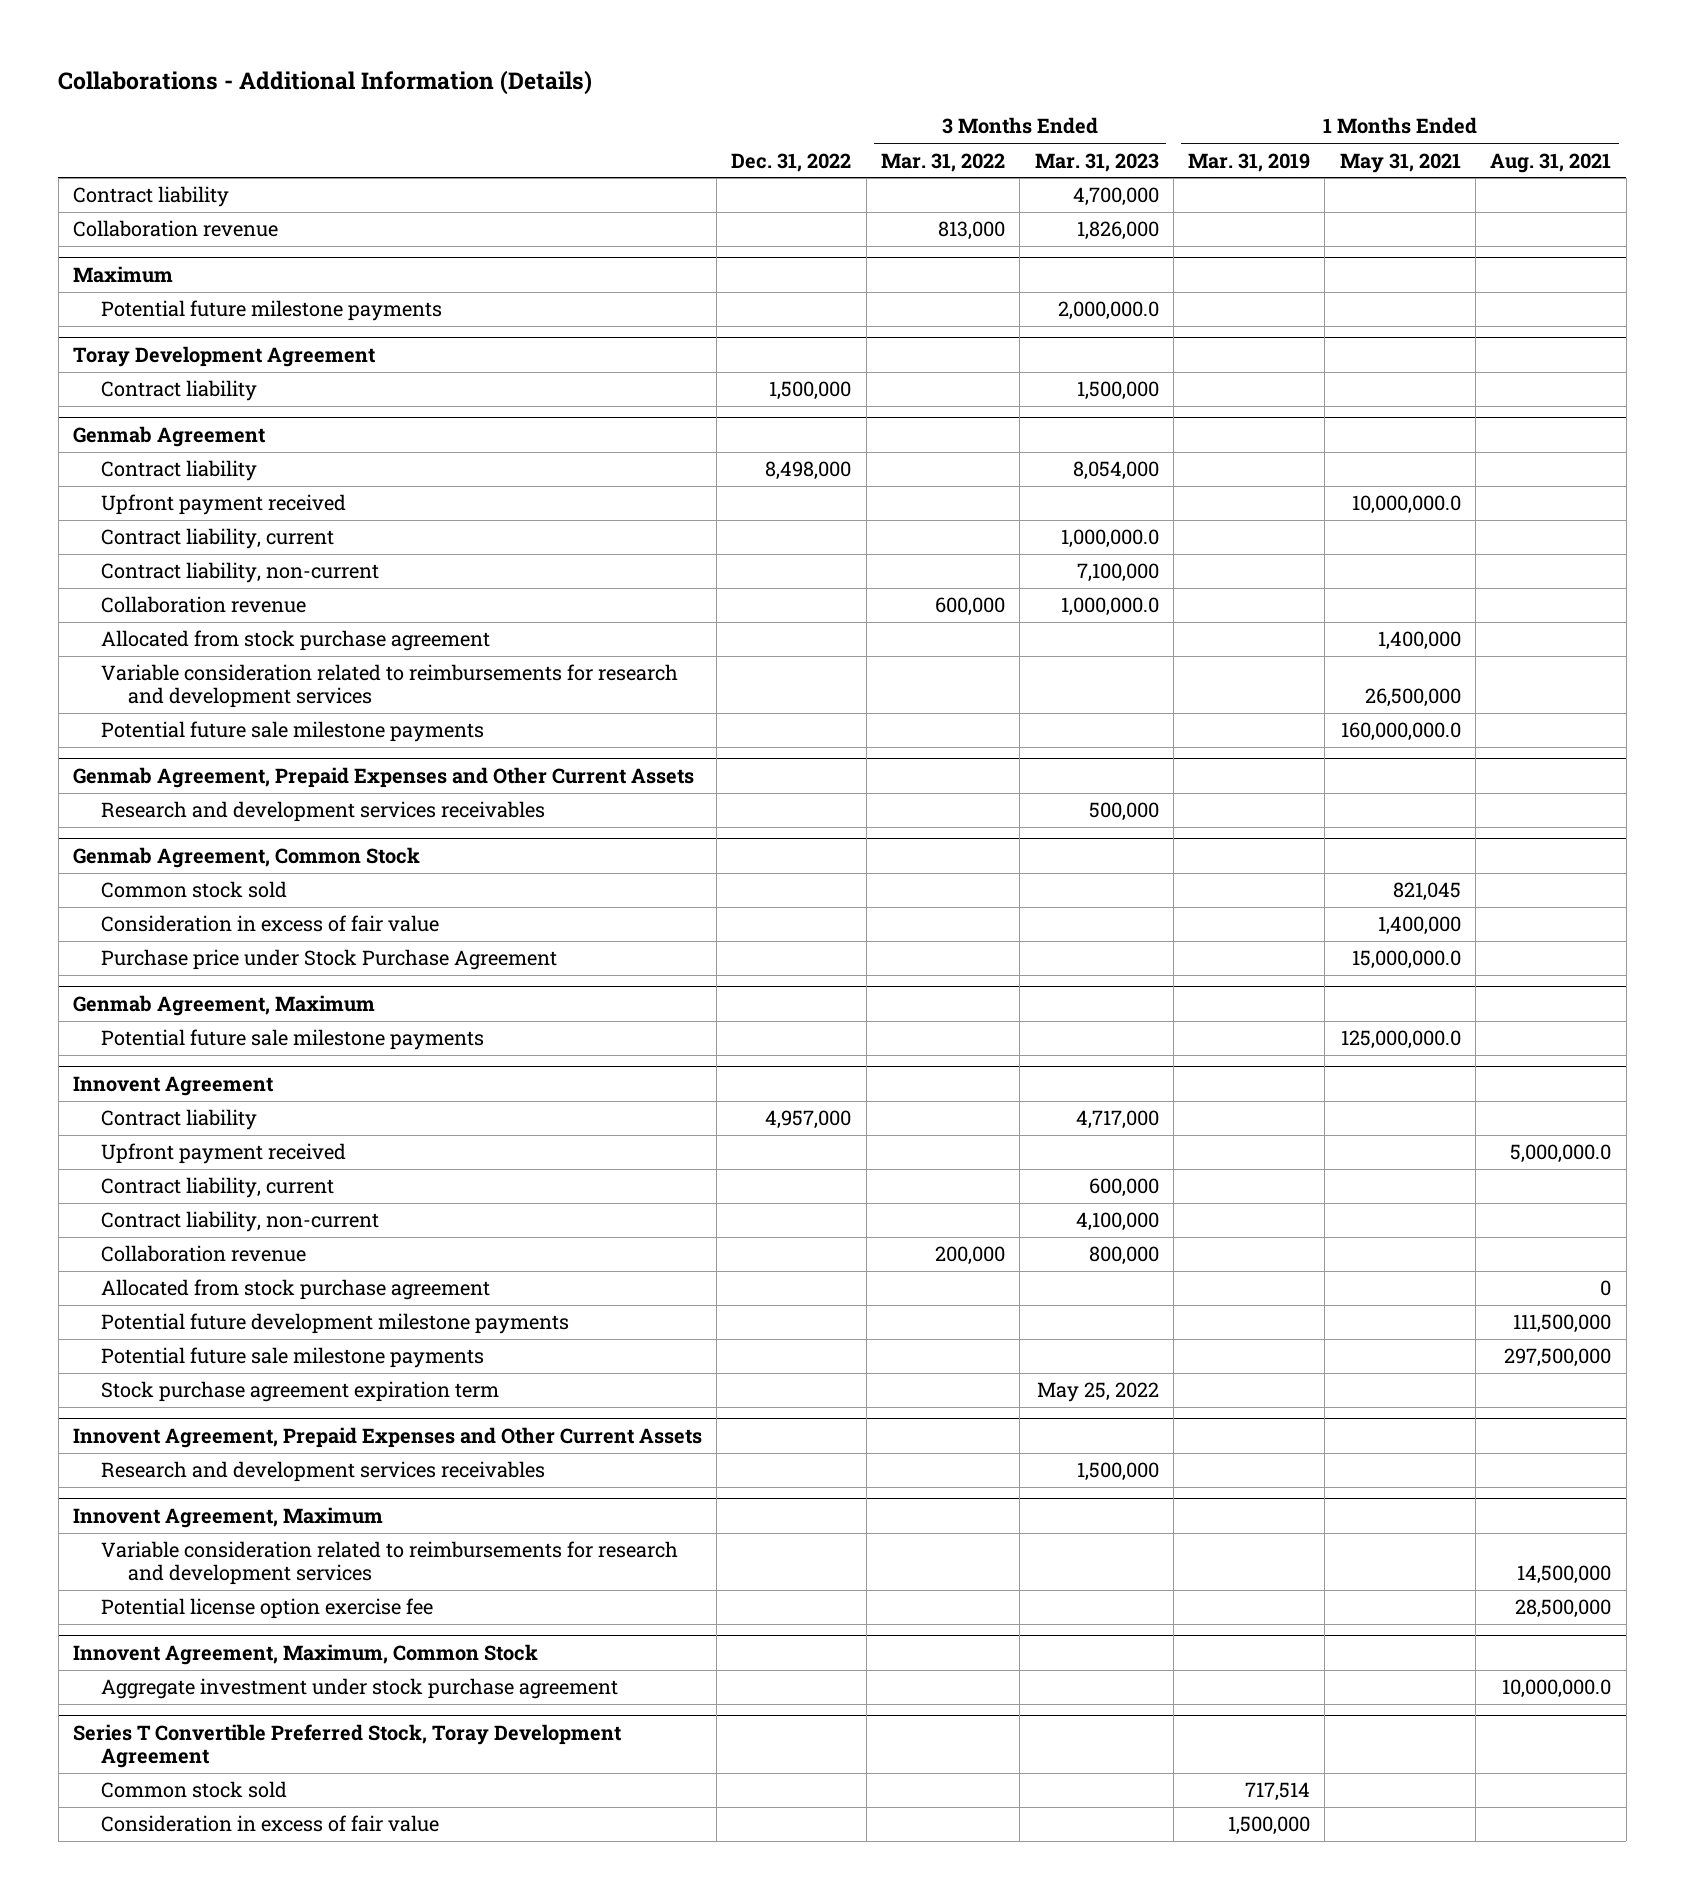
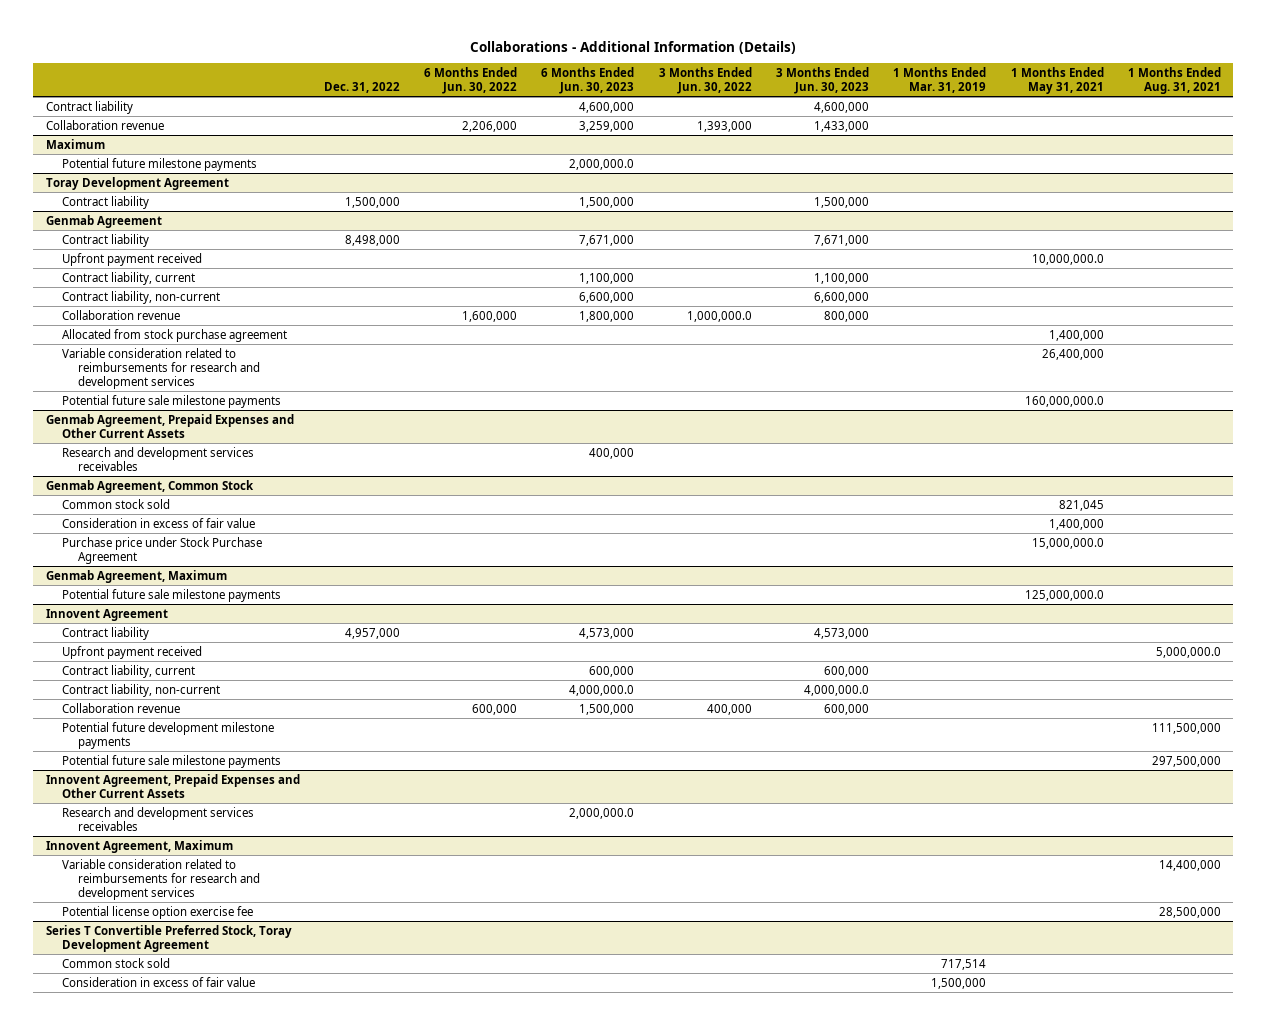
- | Dec. 31, 2022 | 3 Months Ended Mar. 31, 2022 | 3 Months Ended Mar. 31, 2023 | 1 Months Ended Mar. 31, 2019 | 1 Months Ended May 31, 2021 | 1 Months Ended Aug. 31, 2021
+ | Dec. 31, 2022 | 6 Months Ended Jun. 30, 2022 | 6 Months Ended Jun. 30, 2023 | 3 Months Ended Jun. 30, 2022 | 3 Months Ended Jun. 30, 2023 | 1 Months Ended Mar. 31, 2019 | 1 Months Ended May 31, 2021 | 1 Months Ended Aug. 31, 2021
@ Genmab Agreement
- Variable consideration related to reimbursements for research and development services | | | | | 26,500,000 |
+ Variable consideration related to reimbursements for research and development services | | | | | | | 26,400,000 |
@ Innovent Agreement
- Allocated from stock purchase agreement | | | | | | 0
- Stock purchase agreement expiration term | | | May 25, 2022 | | |
@ Innovent Agreement, Maximum
- Variable consideration related to reimbursements for research and development services | | | | | | 14,500,000
+ Variable consideration related to reimbursements for research and development services | | | | | | | | 14,400,000
- Innovent Agreement, Maximum, Common Stock
- Aggregate investment under stock purchase agreement | | | | | | 10,000,000.0

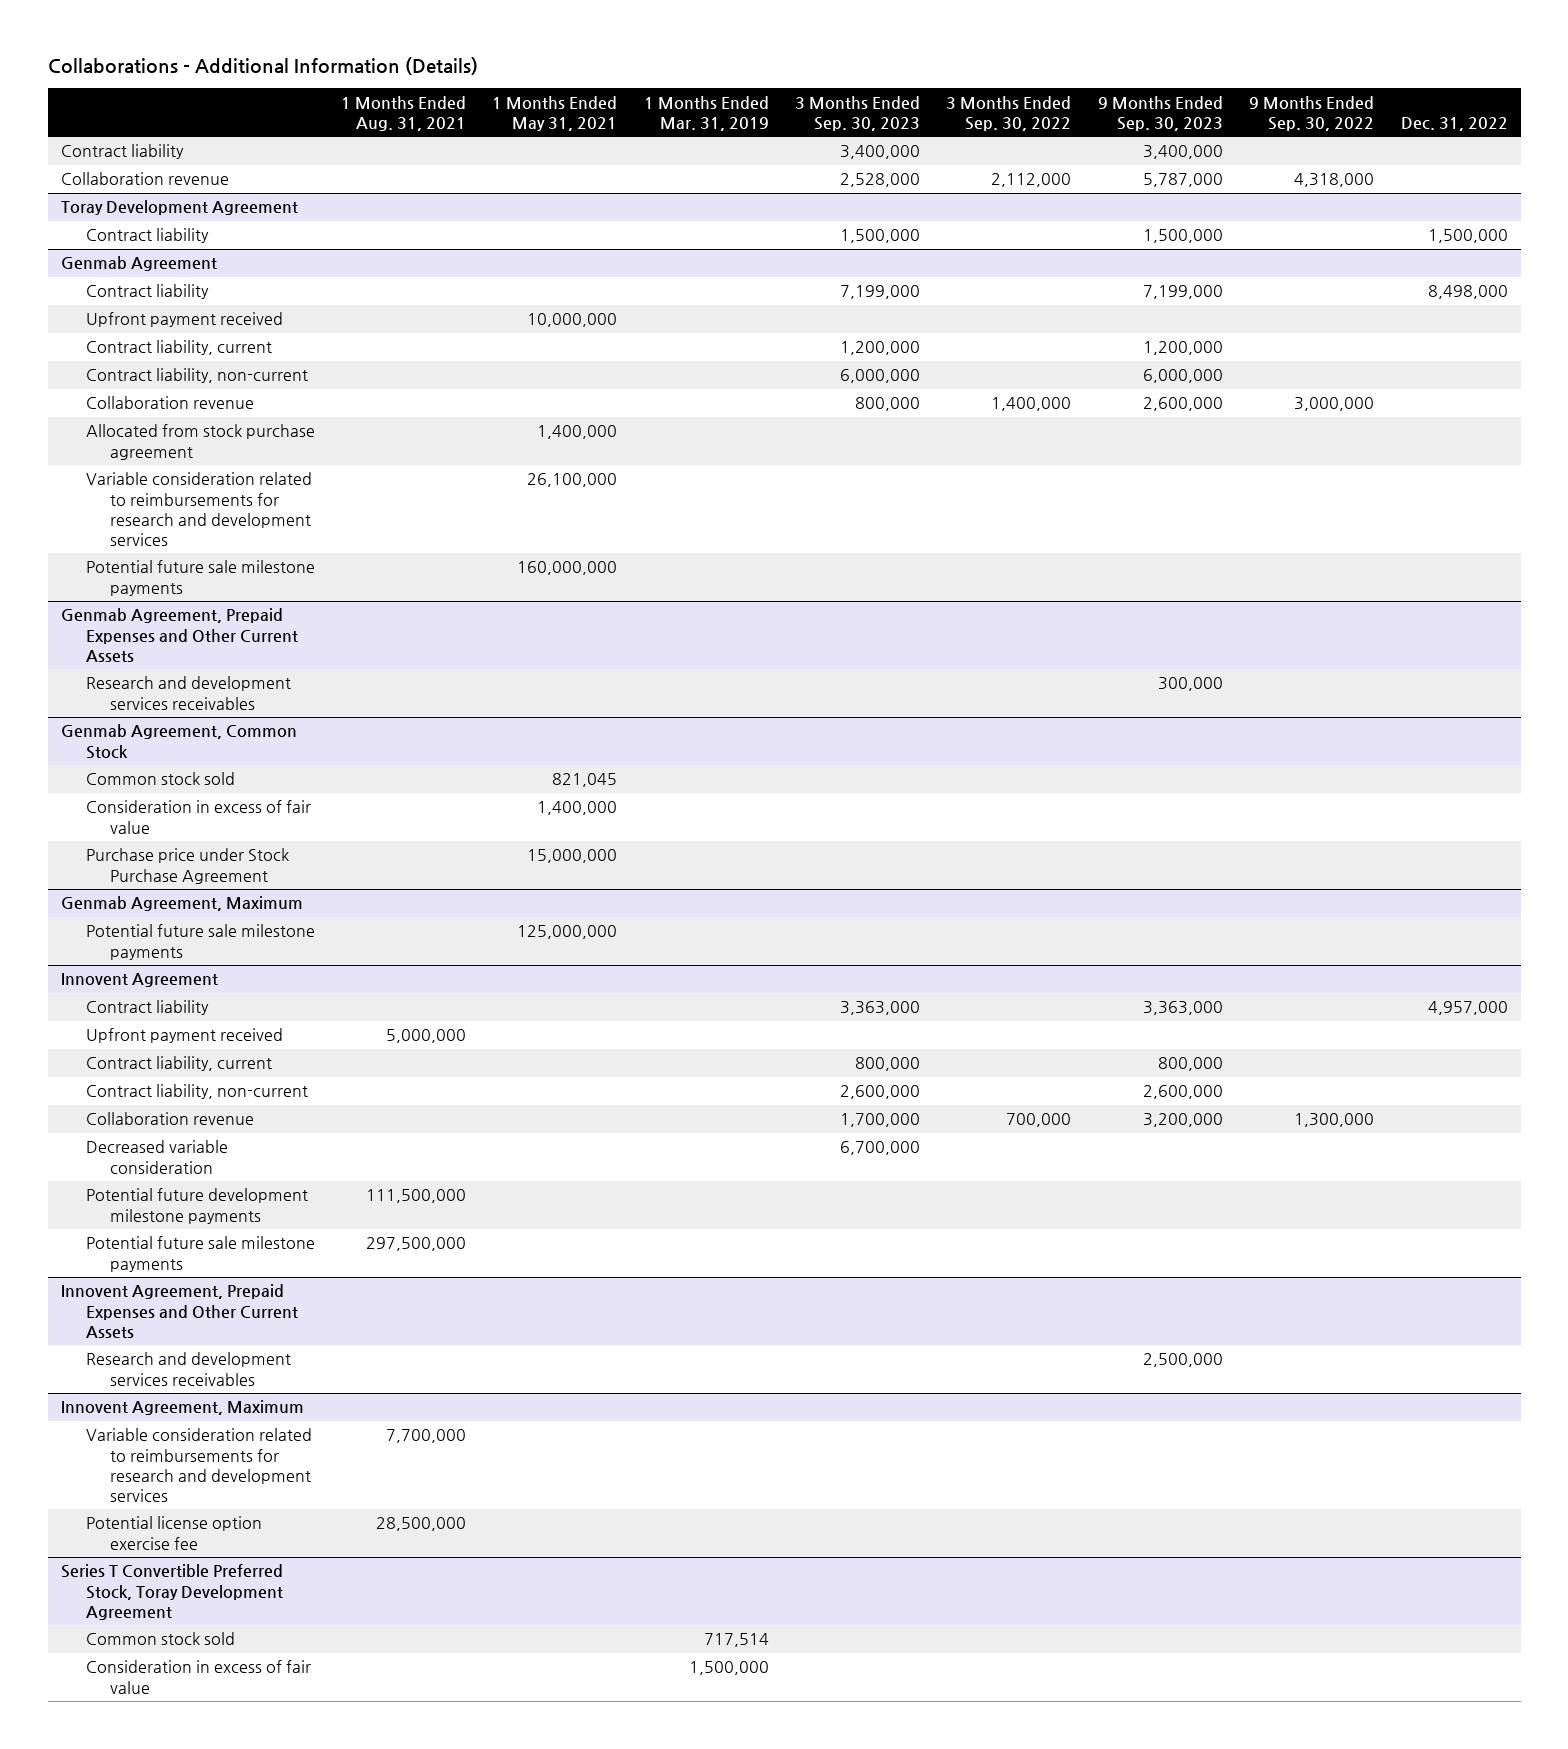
- | Dec. 31, 2022 | 6 Months Ended Jun. 30, 2022 | 6 Months Ended Jun. 30, 2023 | 3 Months Ended Jun. 30, 2022 | 3 Months Ended Jun. 30, 2023 | 1 Months Ended Mar. 31, 2019 | 1 Months Ended May 31, 2021 | 1 Months Ended Aug. 31, 2021
+ | 1 Months Ended Aug. 31, 2021 | 1 Months Ended May 31, 2021 | 1 Months Ended Mar. 31, 2019 | 3 Months Ended Sep. 30, 2023 | 3 Months Ended Sep. 30, 2022 | 9 Months Ended Sep. 30, 2023 | 9 Months Ended Sep. 30, 2022 | Dec. 31, 2022
- Maximum
- Potential future milestone payments | | | 2,000,000.0 | | | | |
@ Genmab Agreement
- Upfront payment received | | | | | | | 10,000,000.0 |
+ Upfront payment received | | 10,000,000 | | | | | |
- Variable consideration related to reimbursements for research and development services | | | | | | | 26,400,000 |
- Potential future sale milestone payments | | | | | | | 160,000,000.0 |
+ Variable consideration related to reimbursements for research and development services | | 26,100,000 | | | | | |
+ Potential future sale milestone payments | | 160,000,000 | | | | | |
@ Genmab Agreement, Common Stock
- Purchase price under Stock Purchase Agreement | | | | | | | 15,000,000.0 |
+ Purchase price under Stock Purchase Agreement | | 15,000,000 | | | | | |
@ Genmab Agreement, Maximum
- Potential future sale milestone payments | | | | | | | 125,000,000.0 |
+ Potential future sale milestone payments | | 125,000,000 | | | | | |
@ Innovent Agreement
- Upfront payment received | | | | | | | | 5,000,000.0
+ Upfront payment received | 5,000,000 | | | | | | |
+ Decreased variable consideration | | | | 6,700,000 | | | |
@ Innovent Agreement, Maximum
- Variable consideration related to reimbursements for research and development services | | | | | | | | 14,400,000
+ Variable consideration related to reimbursements for research and development services | 7,700,000 | | | | | | |

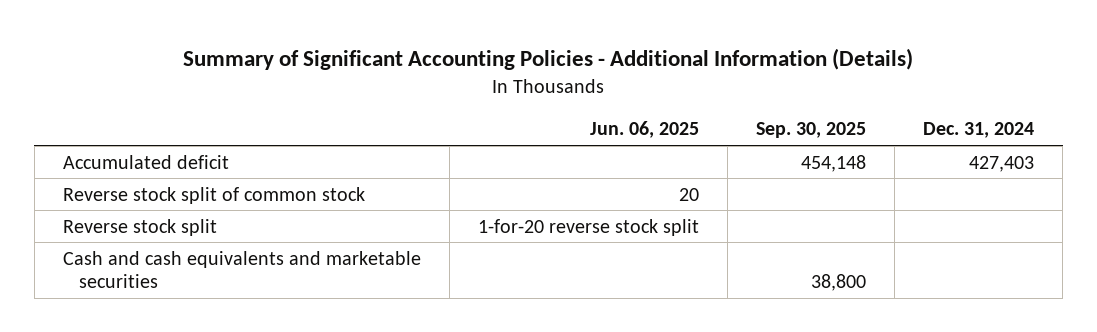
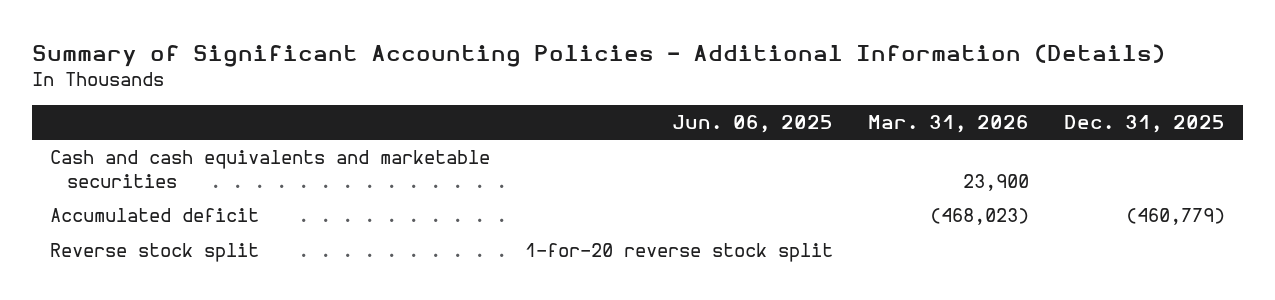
- | Jun. 06, 2025 | Sep. 30, 2025 | Dec. 31, 2024
+ | Jun. 06, 2025 | Mar. 31, 2026 | Dec. 31, 2025
moved up: Cash and cash equivalents and marketable securities | | 23,900 |
- Reverse stock split of common stock | 20 | |

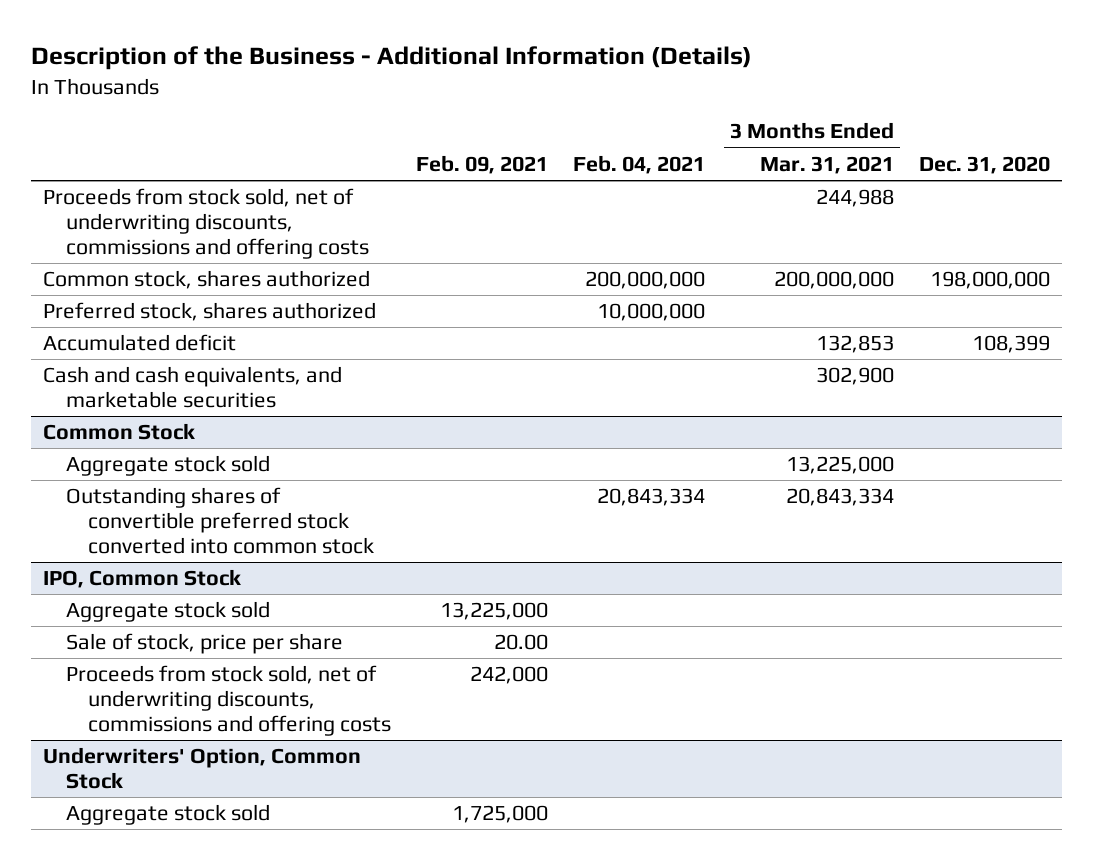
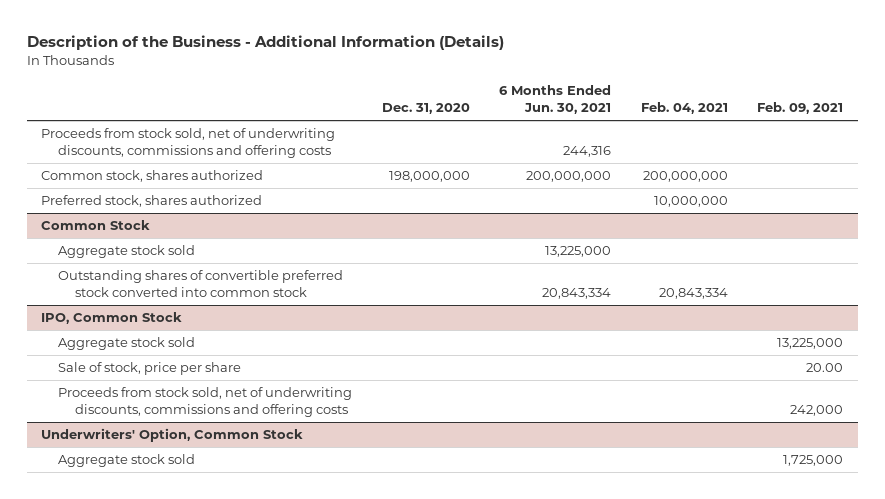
- | Feb. 09, 2021 | Feb. 04, 2021 | 3 Months Ended Mar. 31, 2021 | Dec. 31, 2020
+ | Dec. 31, 2020 | 6 Months Ended Jun. 30, 2021 | Feb. 04, 2021 | Feb. 09, 2021
- Accumulated deficit | | | 132,853 | 108,399
- Cash and cash equivalents, and marketable securities | | | 302,900 |

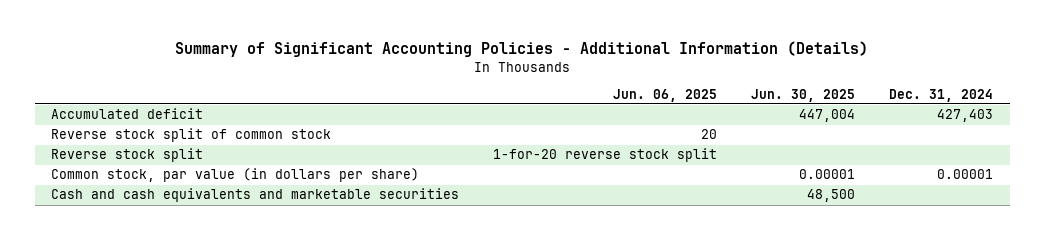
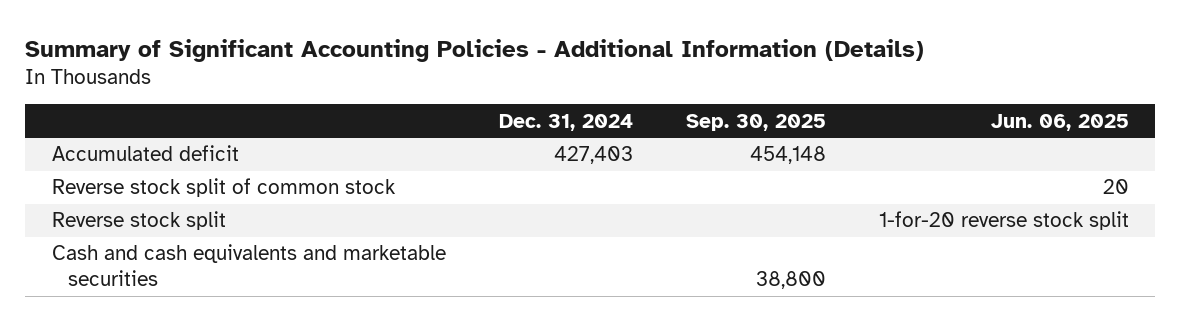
- | Jun. 06, 2025 | Jun. 30, 2025 | Dec. 31, 2024
+ | Dec. 31, 2024 | Sep. 30, 2025 | Jun. 06, 2025
- Common stock, par value (in dollars per share) | | 0.00001 | 0.00001

